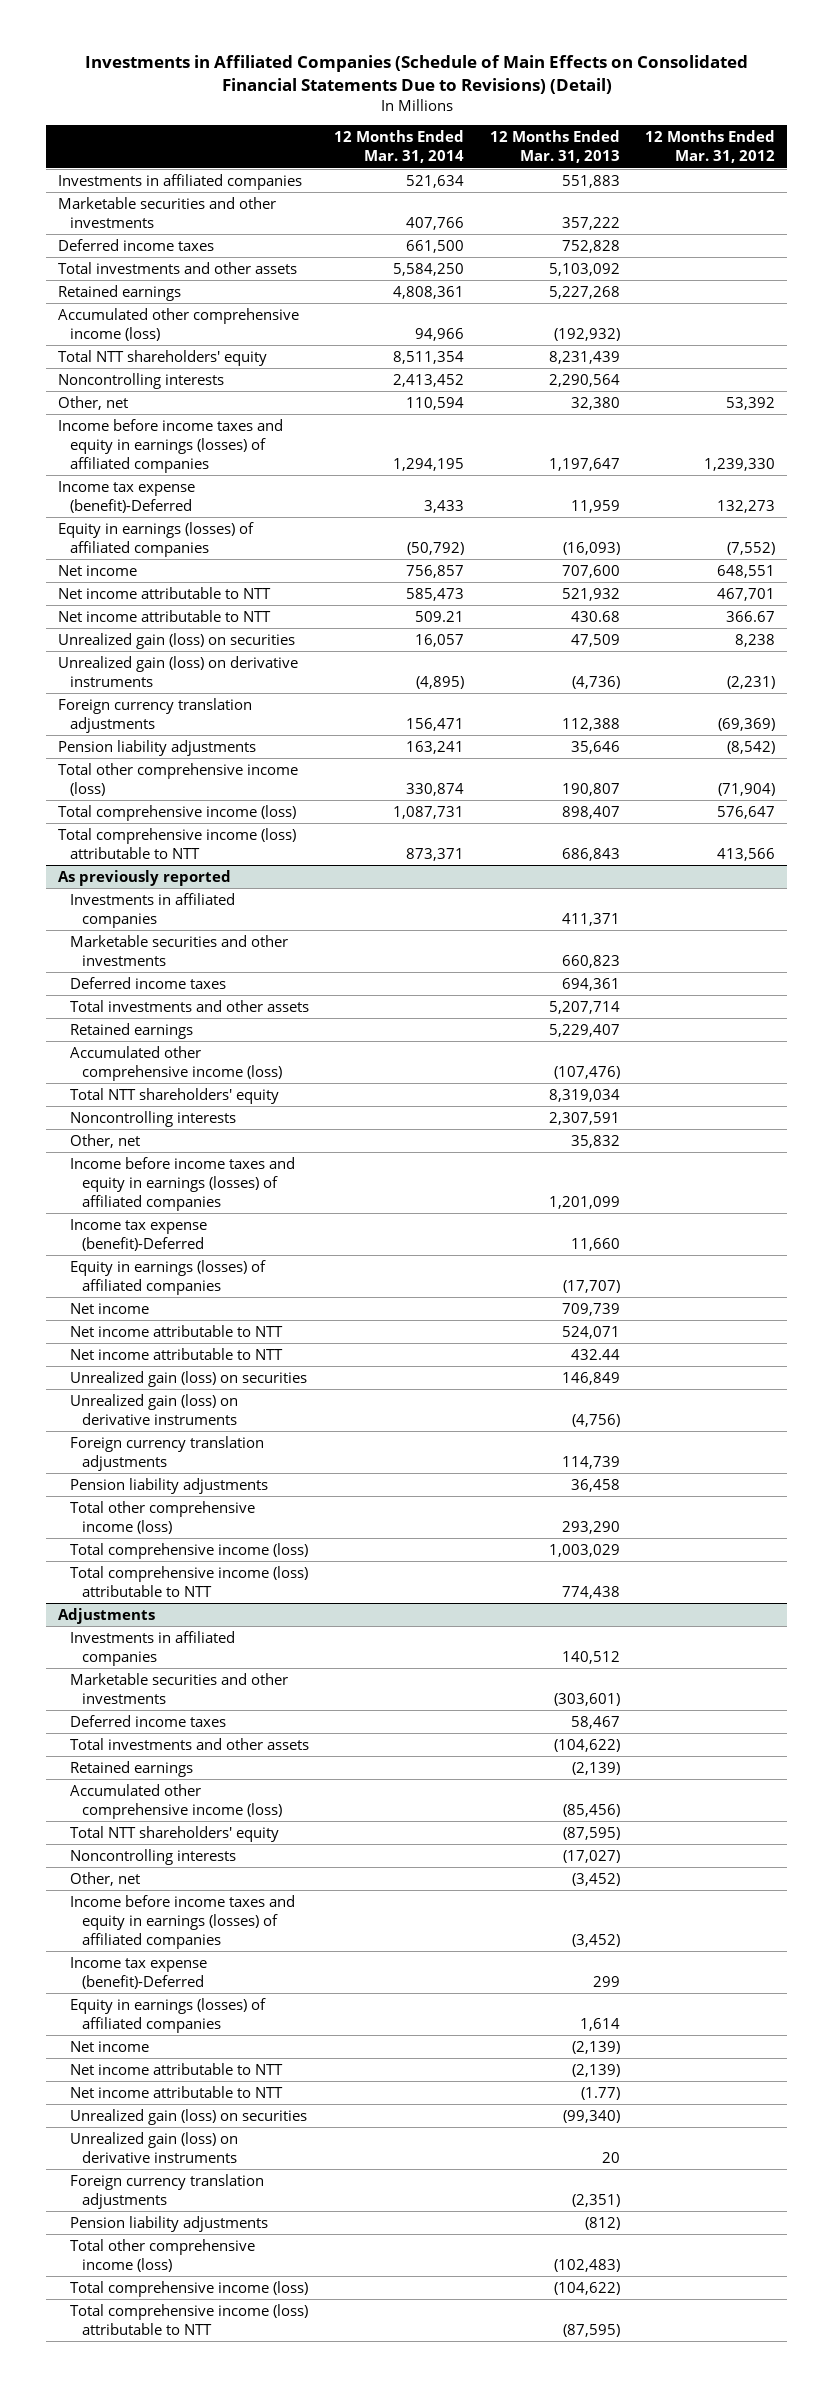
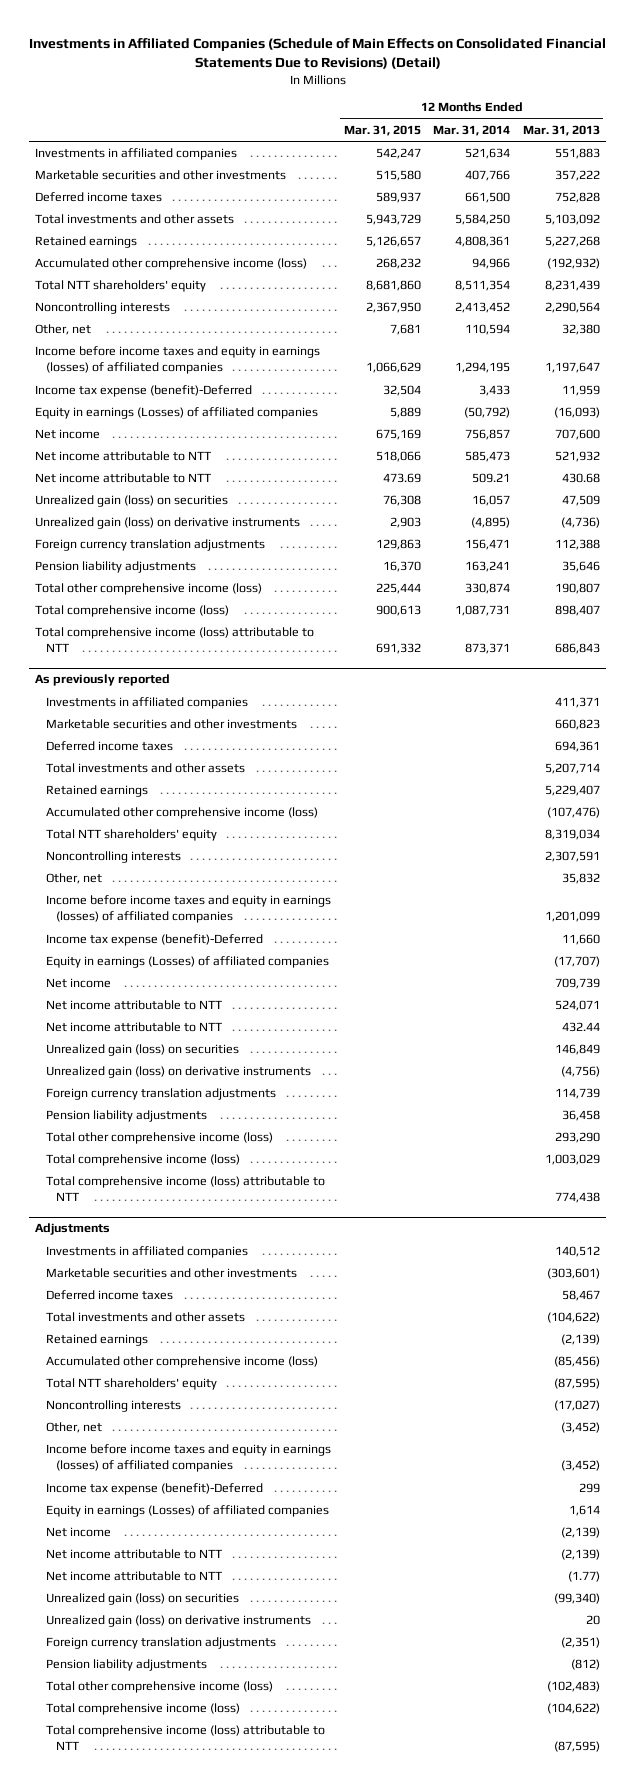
- | 12 Months Ended Mar. 31, 2014 | 12 Months Ended Mar. 31, 2013 | 12 Months Ended Mar. 31, 2012
+ | 12 Months Ended Mar. 31, 2015 | 12 Months Ended Mar. 31, 2014 | 12 Months Ended Mar. 31, 2013
- Equity in earnings (losses) of affiliated companies | (50,792) | (16,093) | (7,552)
+ Equity in earnings (Losses) of affiliated companies | 5,889 | (50,792) | (16,093)
@ As previously reported
- Equity in earnings (losses) of affiliated companies | | (17,707) |
+ Equity in earnings (Losses) of affiliated companies | | | (17,707)
@ Adjustments
- Equity in earnings (losses) of affiliated companies | | 1,614 |
+ Equity in earnings (Losses) of affiliated companies | | | 1,614

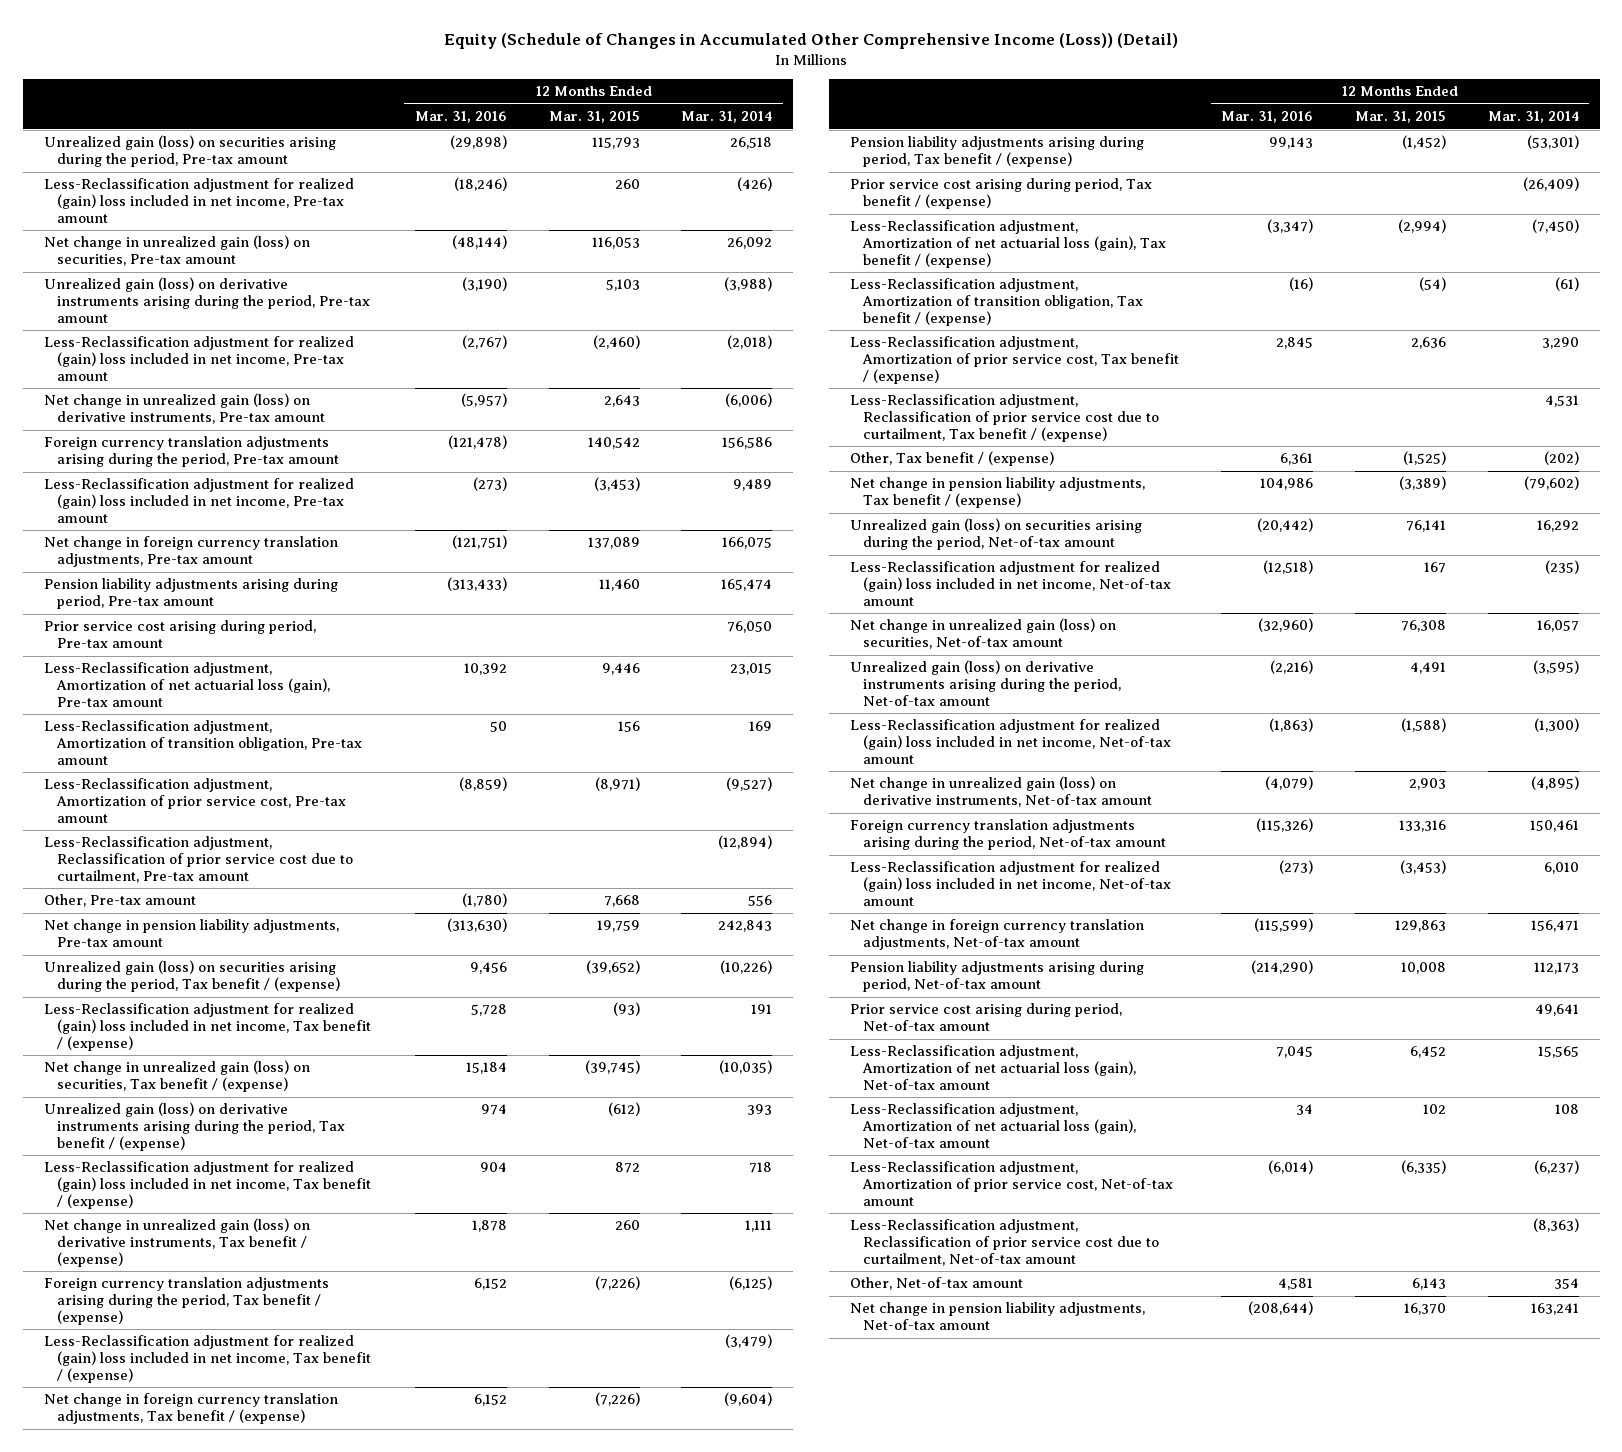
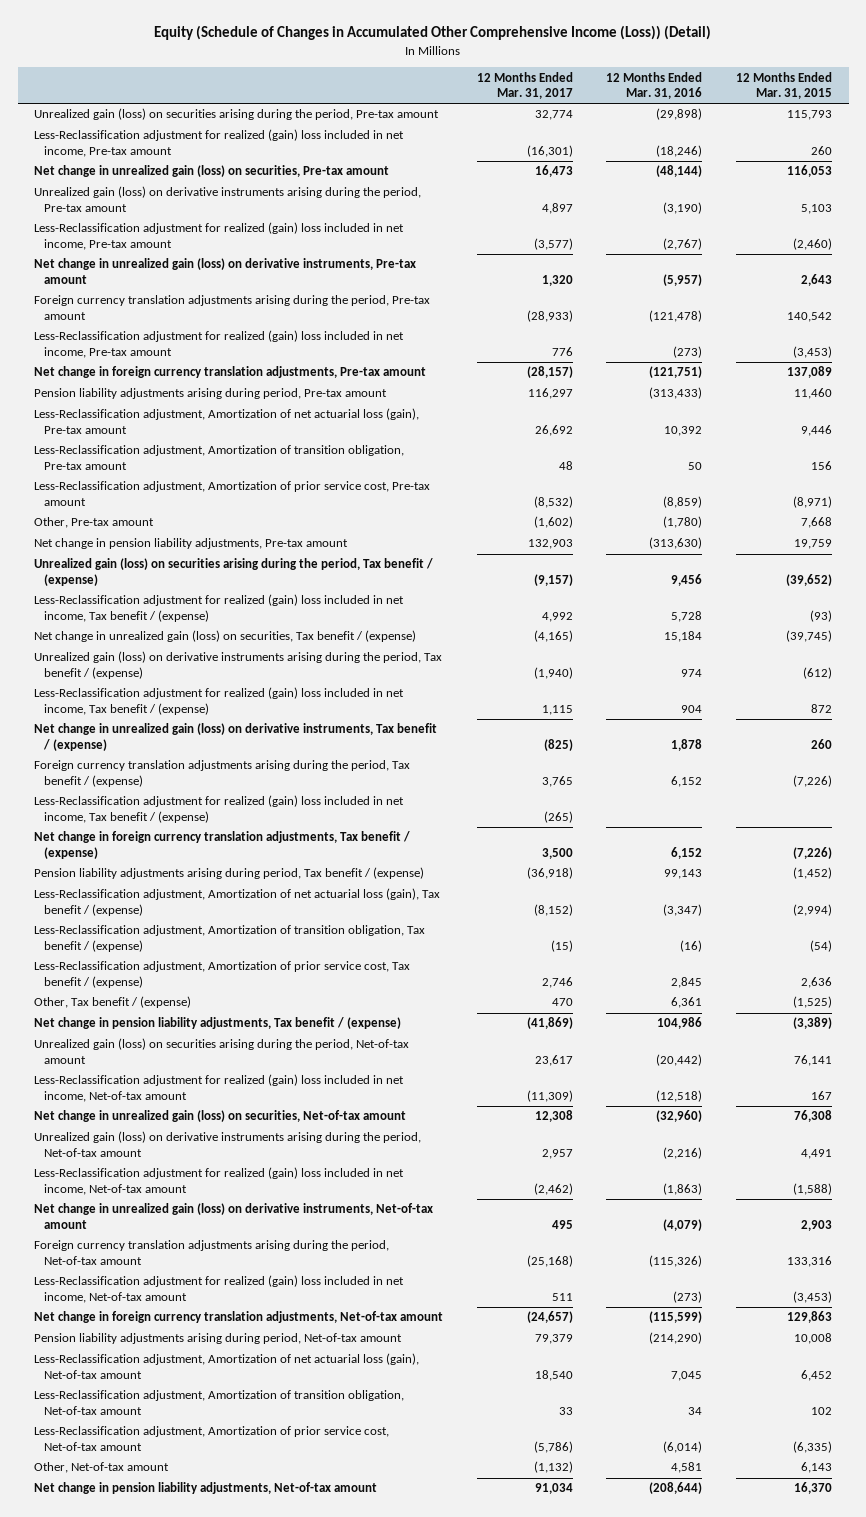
- | 12 Months Ended Mar. 31, 2016 | 12 Months Ended Mar. 31, 2015 | 12 Months Ended Mar. 31, 2014
+ | 12 Months Ended Mar. 31, 2017 | 12 Months Ended Mar. 31, 2016 | 12 Months Ended Mar. 31, 2015
- Prior service cost arising during period, Pre-tax amount | | | 76,050
- Less-Reclassification adjustment, Reclassification of prior service cost due to curtailment, Pre-tax amount | | | (12,894)
- Prior service cost arising during period, Tax benefit / (expense) | | | (26,409)
- Less-Reclassification adjustment, Reclassification of prior service cost due to curtailment, Tax benefit / (expense) | | | 4,531
- Prior service cost arising during period, Net-of-tax amount | | | 49,641
- Less-Reclassification adjustment, Amortization of net actuarial loss (gain), Net-of-tax amount | 34 | 102 | 108
+ Less-Reclassification adjustment, Amortization of transition obligation, Net-of-tax amount | 33 | 34 | 102
- Less-Reclassification adjustment, Reclassification of prior service cost due to curtailment, Net-of-tax amount | | | (8,363)

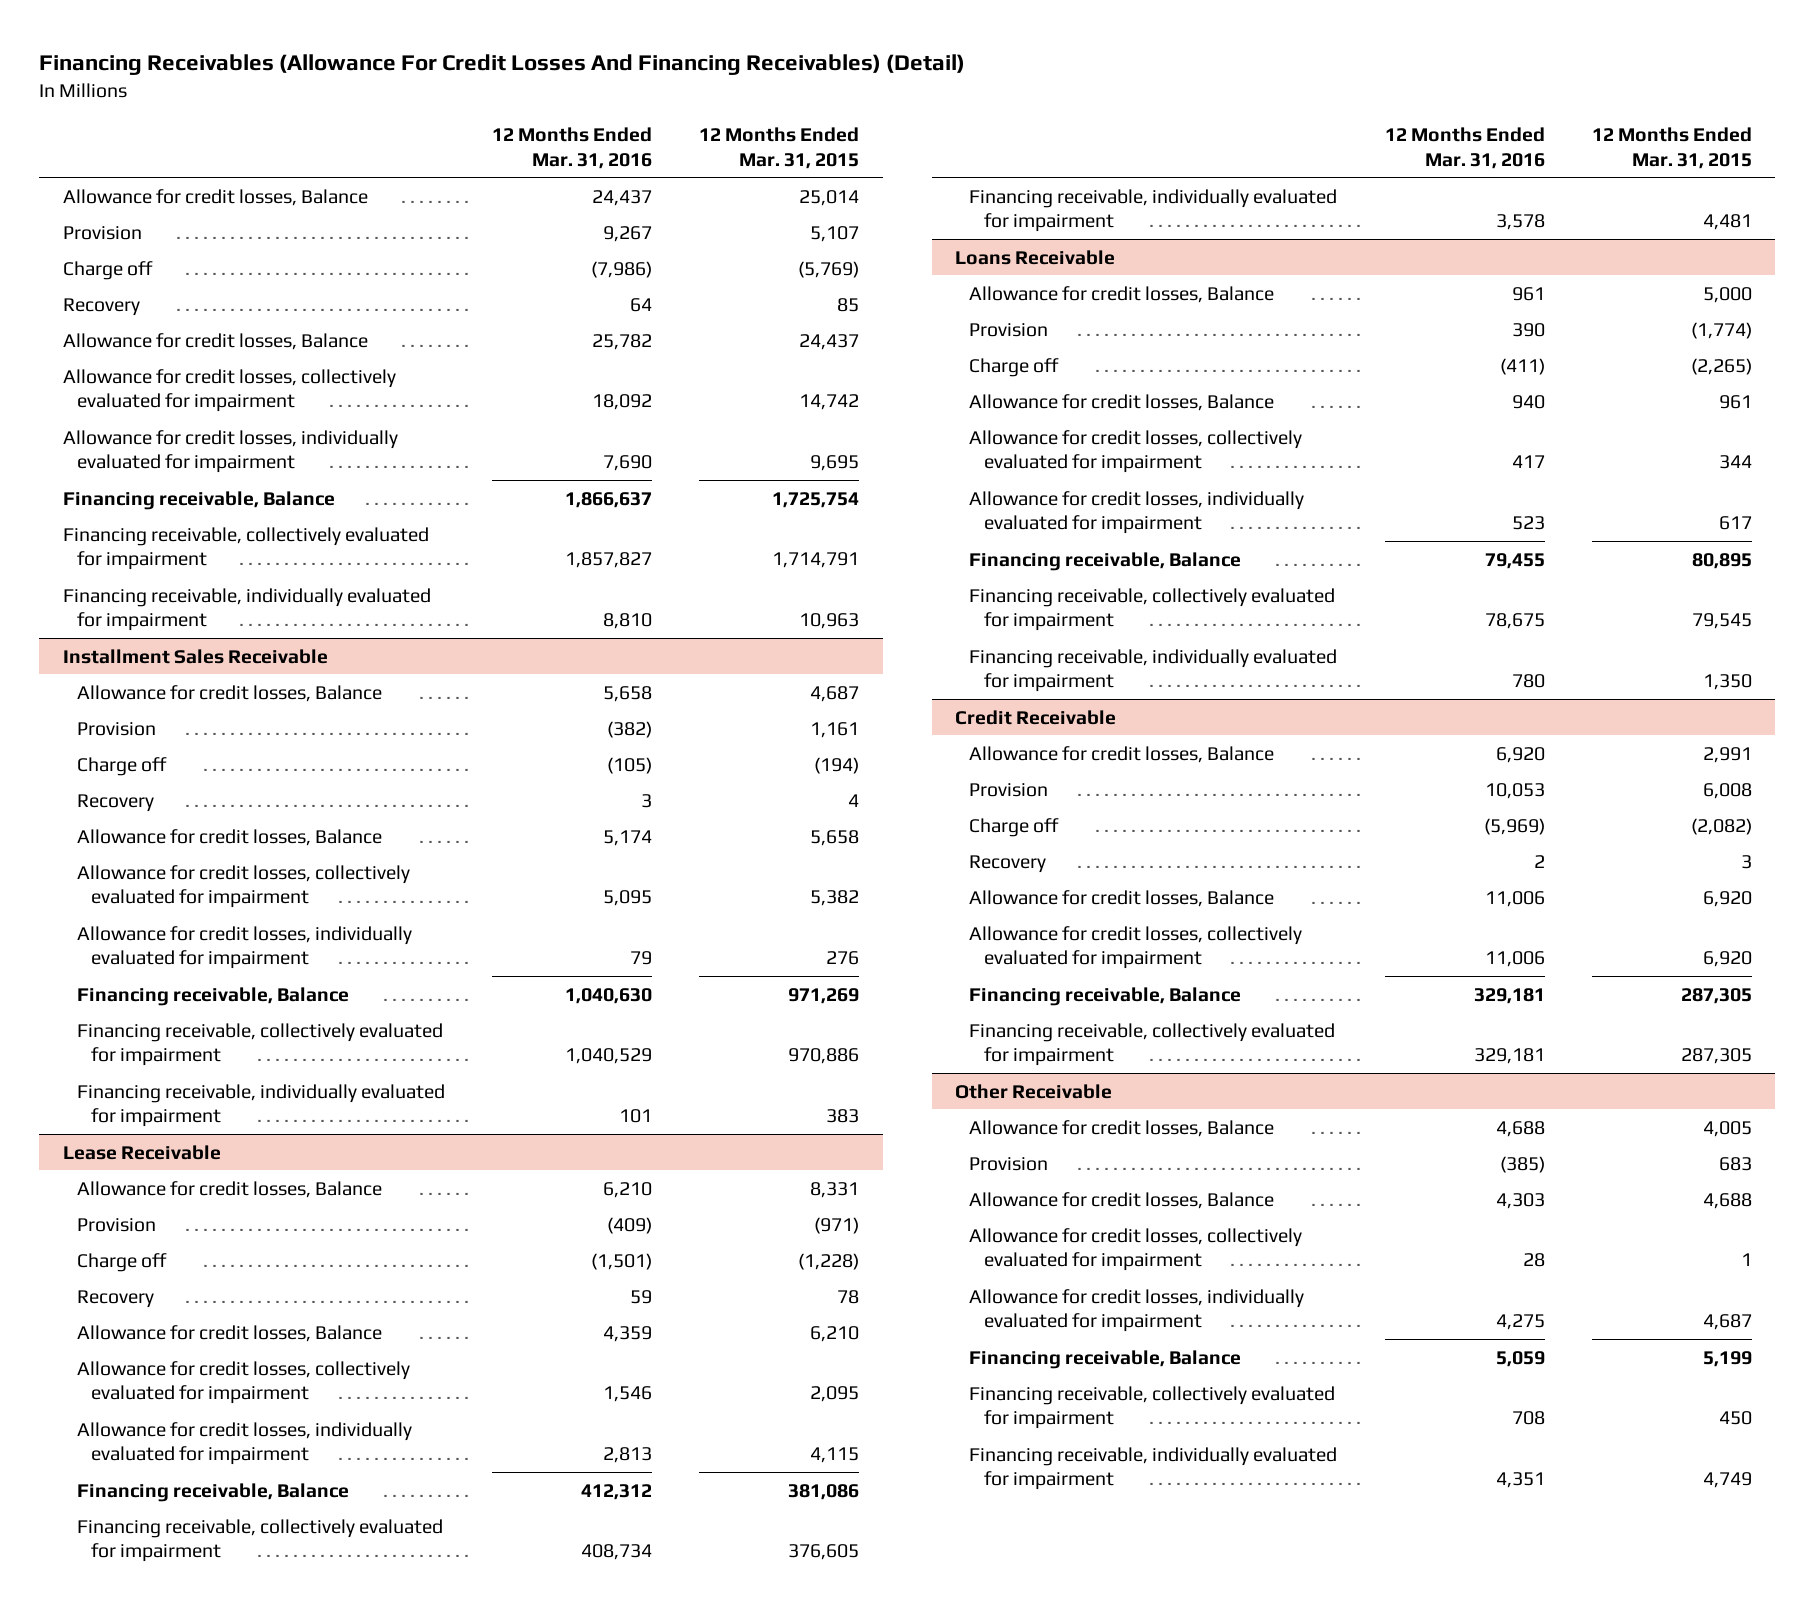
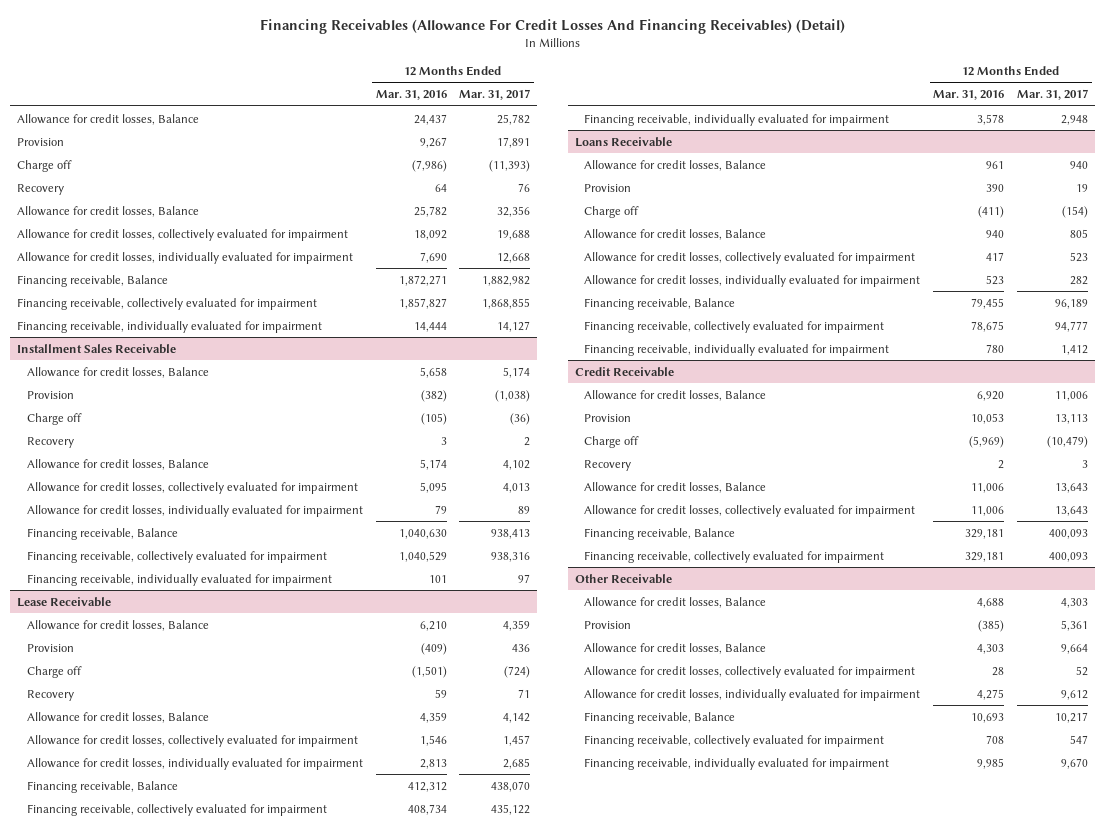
- | 12 Months Ended Mar. 31, 2016 | 12 Months Ended Mar. 31, 2015
+ | 12 Months Ended Mar. 31, 2016 | 12 Months Ended Mar. 31, 2017
- Financing receivable, Balance | 1,866,637 | 1,725,754
+ Financing receivable, Balance | 1,872,271 | 1,882,982
- Financing receivable, individually evaluated for impairment | 8,810 | 10,963
+ Financing receivable, individually evaluated for impairment | 14,444 | 14,127
@ Other Receivable
- Financing receivable, Balance | 5,059 | 5,199
+ Financing receivable, Balance | 10,693 | 10,217
- Financing receivable, individually evaluated for impairment | 4,351 | 4,749
+ Financing receivable, individually evaluated for impairment | 9,985 | 9,670

